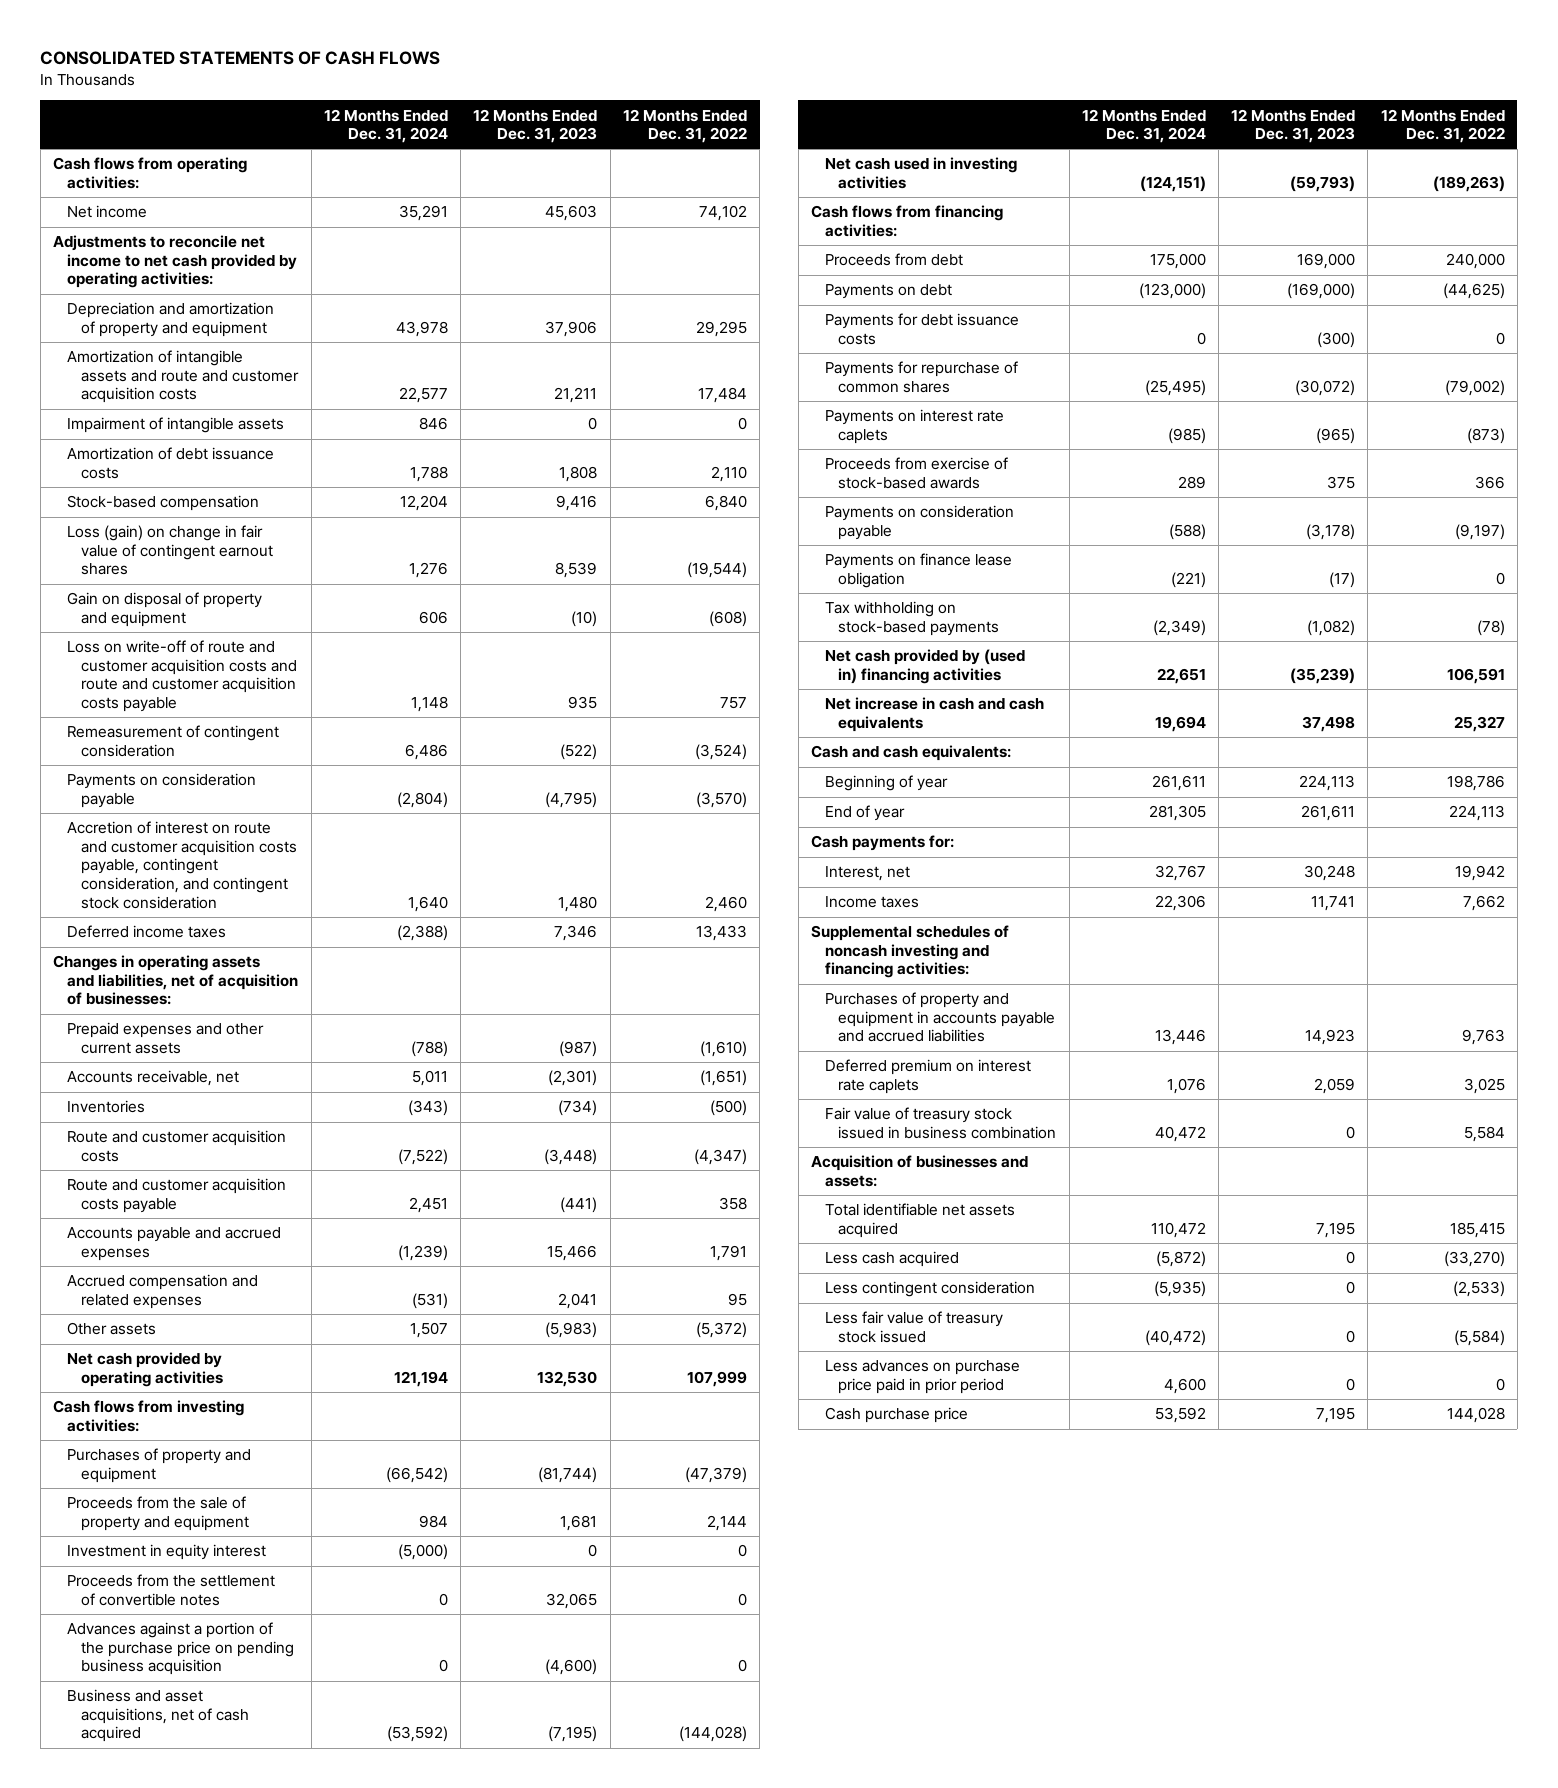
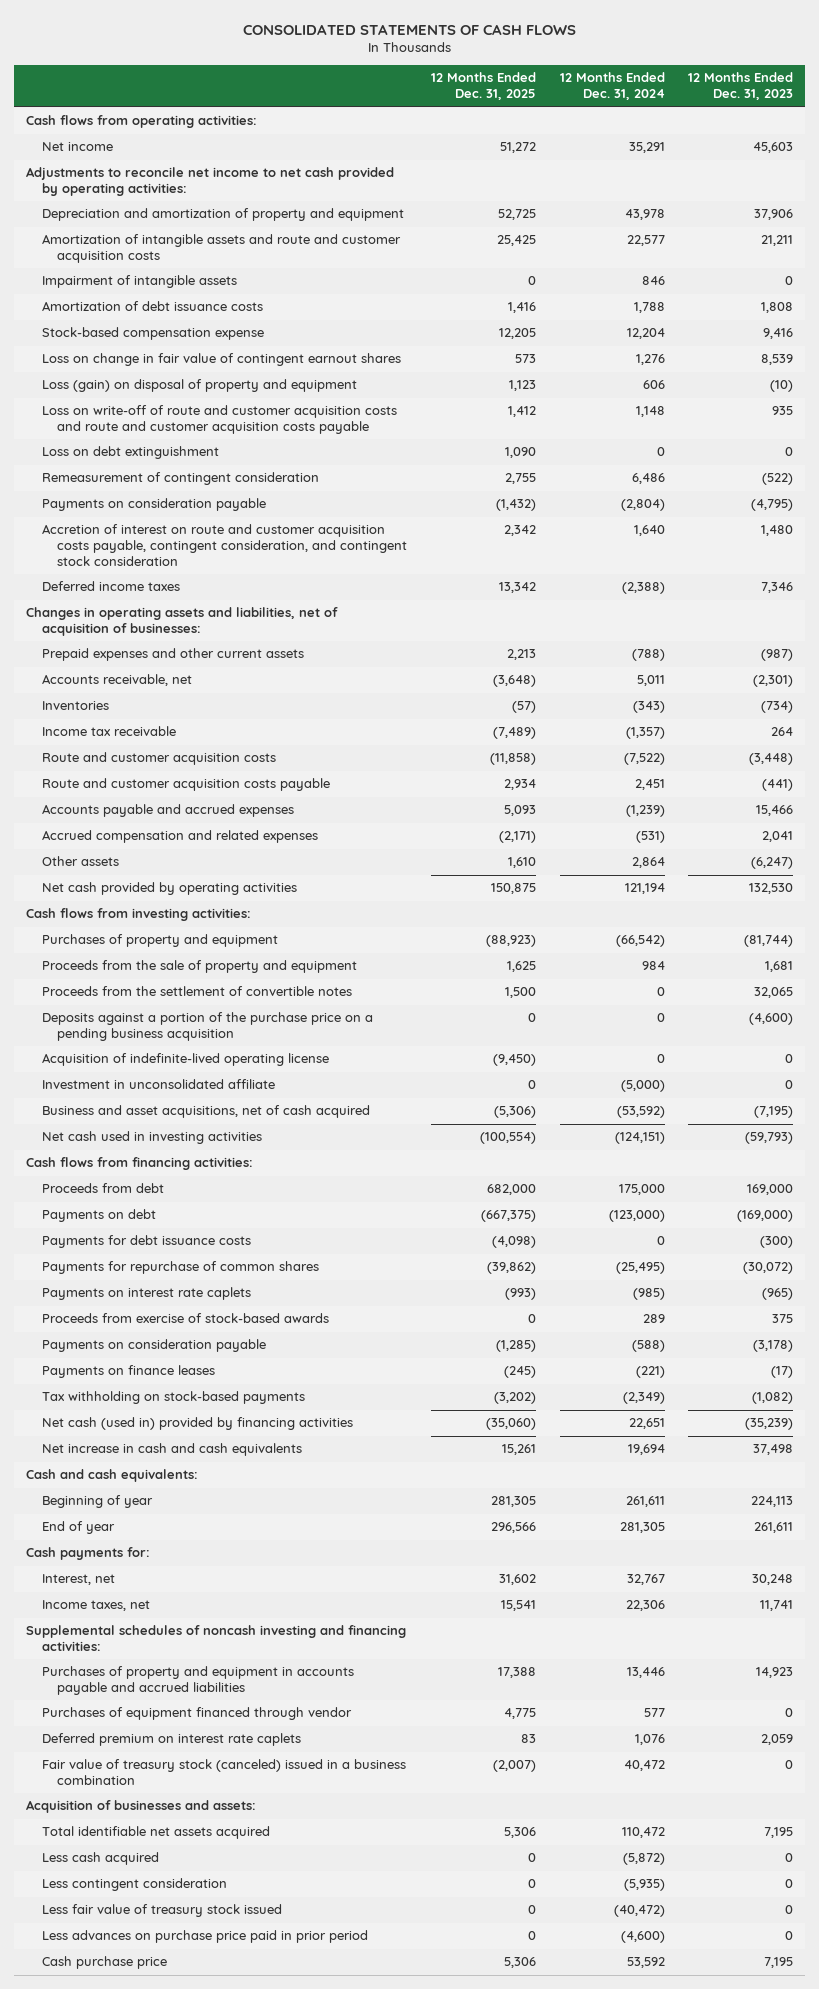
- | 12 Months Ended Dec. 31, 2024 | 12 Months Ended Dec. 31, 2023 | 12 Months Ended Dec. 31, 2022
+ | 12 Months Ended Dec. 31, 2025 | 12 Months Ended Dec. 31, 2024 | 12 Months Ended Dec. 31, 2023
- Stock-based compensation | 12,204 | 9,416 | 6,840
- Loss (gain) on change in fair value of contingent earnout shares | 1,276 | 8,539 | (19,544)
- Gain on disposal of property and equipment | 606 | (10) | (608)
+ Stock-based compensation expense | 12,205 | 12,204 | 9,416
+ Loss on change in fair value of contingent earnout shares | 573 | 1,276 | 8,539
+ Loss (gain) on disposal of property and equipment | 1,123 | 606 | (10)
+ Loss on debt extinguishment | 1,090 | 0 | 0
+ Income tax receivable | (7,489) | (1,357) | 264
- Other assets | 1,507 | (5,983) | (5,372)
+ Other assets | 1,610 | 2,864 | (6,247)
- Investment in equity interest | (5,000) | 0 | 0
- Advances against a portion of the purchase price on pending business acquisition | 0 | (4,600) | 0
+ Deposits against a portion of the purchase price on a pending business acquisition | 0 | 0 | (4,600)
+ Acquisition of indefinite-lived operating license | (9,450) | 0 | 0
+ Investment in unconsolidated affiliate | 0 | (5,000) | 0
- Payments on finance lease obligation | (221) | (17) | 0
+ Payments on finance leases | (245) | (221) | (17)
- Net cash provided by (used in) financing activities | 22,651 | (35,239) | 106,591
+ Net cash (used in) provided by financing activities | (35,060) | 22,651 | (35,239)
- Income taxes | 22,306 | 11,741 | 7,662
+ Income taxes, net | 15,541 | 22,306 | 11,741
+ Purchases of equipment financed through vendor | 4,775 | 577 | 0
- Fair value of treasury stock issued in business combination | 40,472 | 0 | 5,584
+ Fair value of treasury stock (canceled) issued in a business combination | (2,007) | 40,472 | 0
- Less advances on purchase price paid in prior period | 4,600 | 0 | 0
+ Less advances on purchase price paid in prior period | 0 | (4,600) | 0

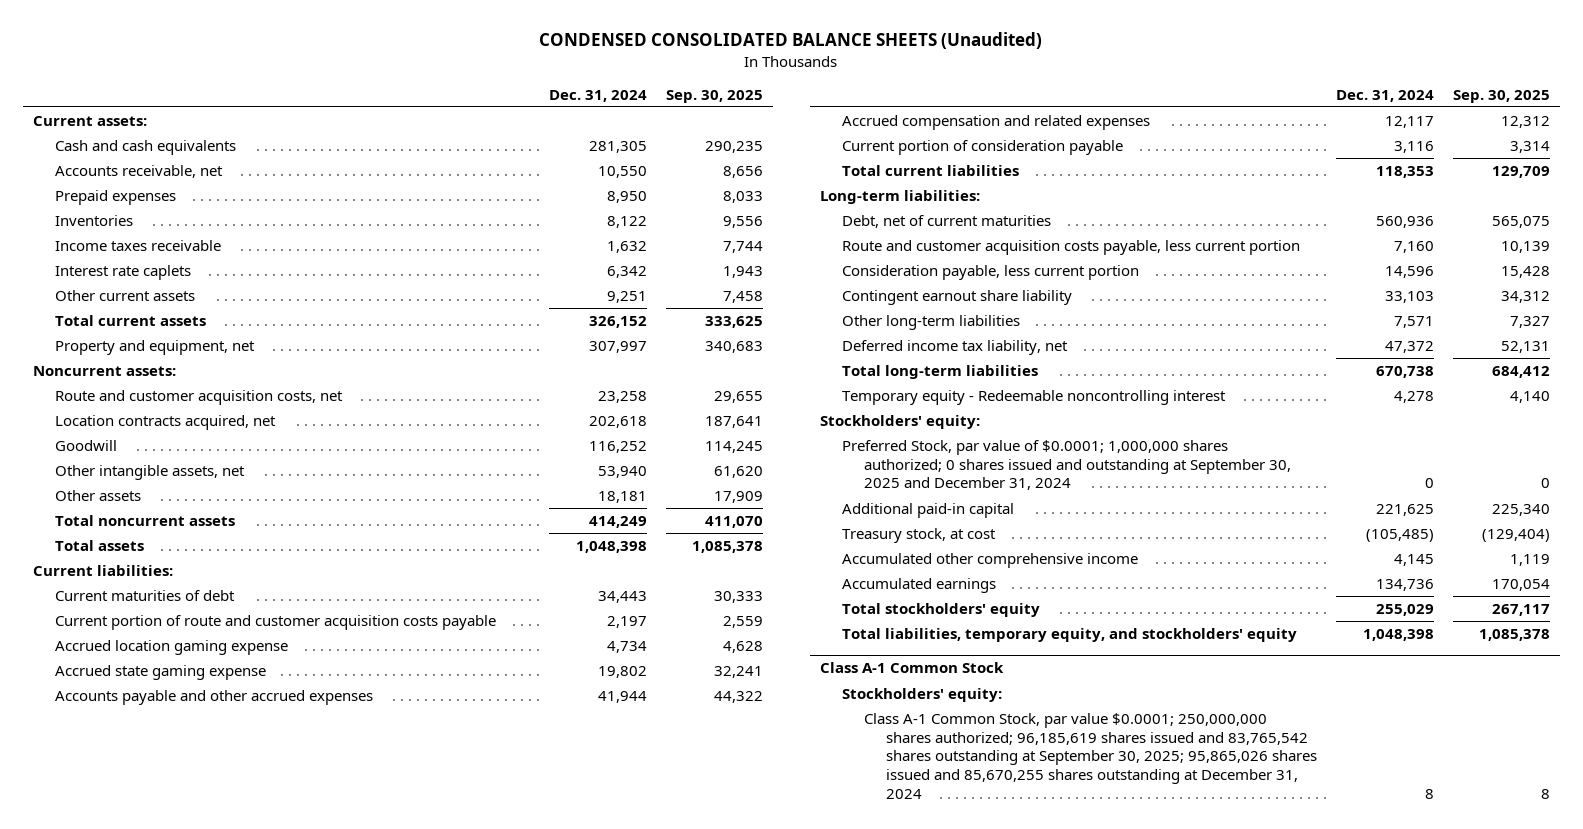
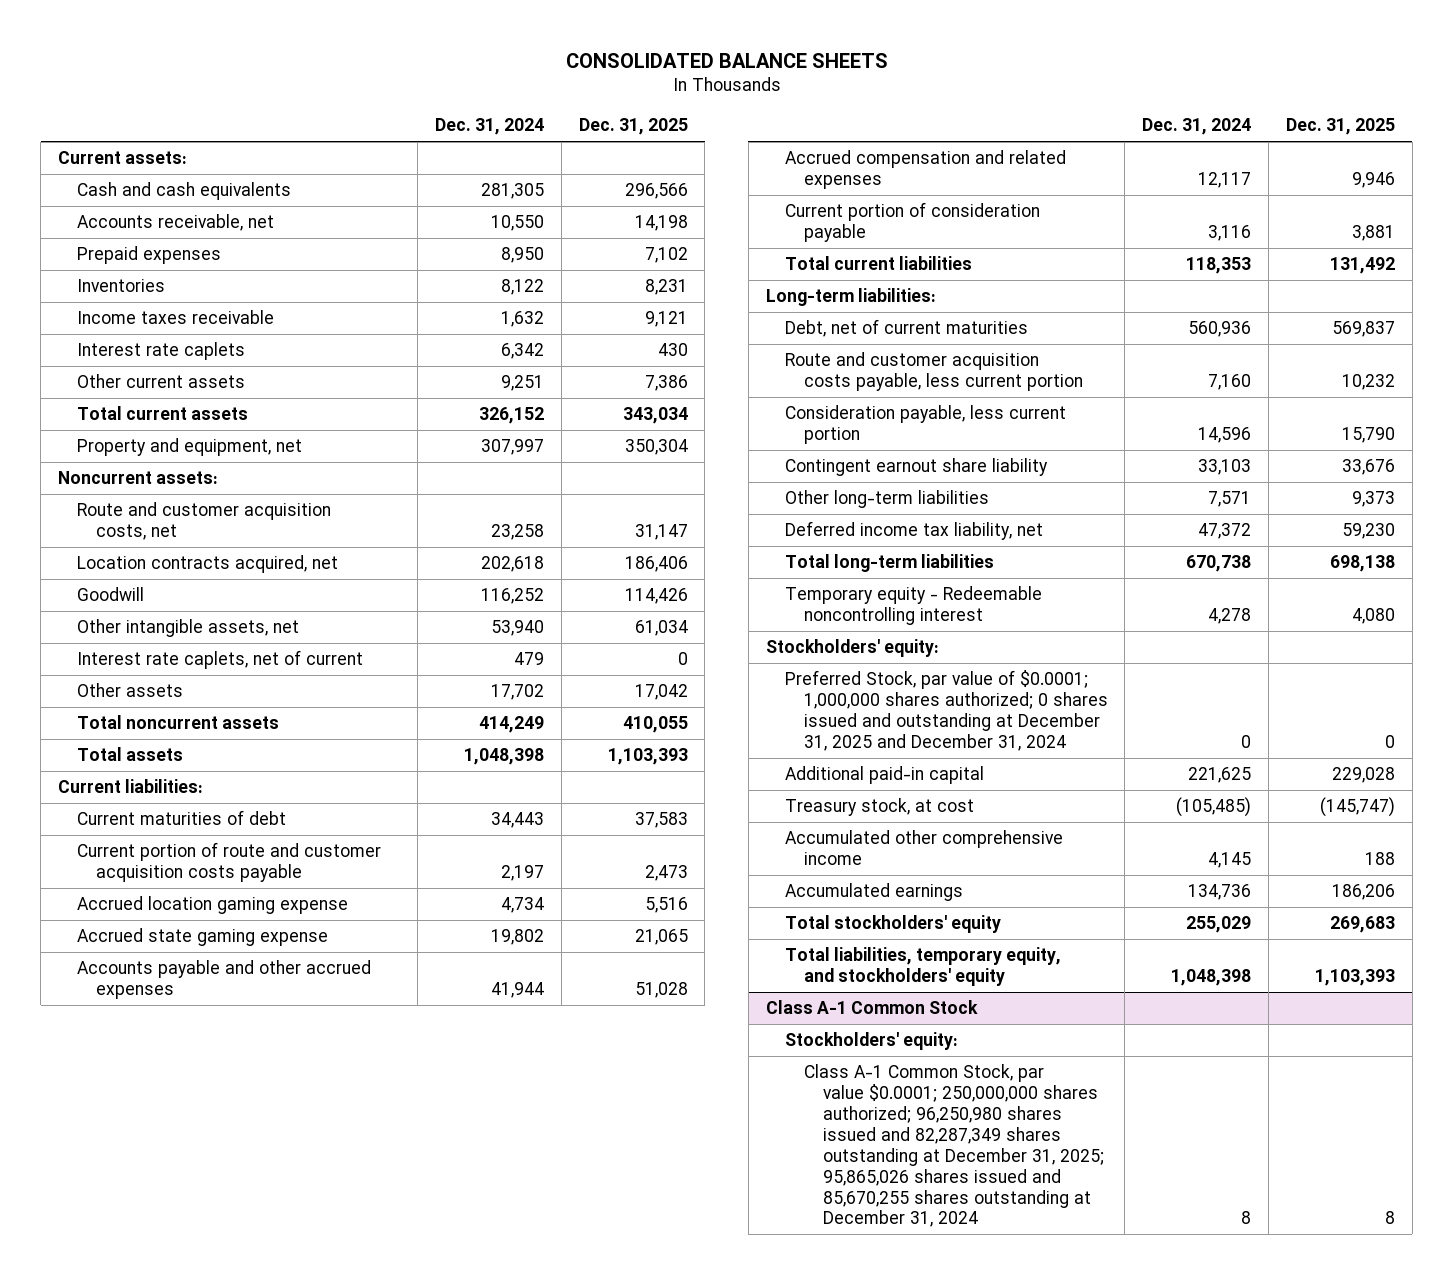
- CONDENSED CONSOLIDATED BALANCE SHEETS (Unaudited)
+ CONSOLIDATED BALANCE SHEETS
- | Dec. 31, 2024 | Sep. 30, 2025
+ | Dec. 31, 2024 | Dec. 31, 2025
- Other assets | 18,181 | 17,909
+ Interest rate caplets, net of current | 479 | 0
+ Other assets | 17,702 | 17,042
- Preferred Stock, par value of $0.0001; 1,000,000 shares authorized; 0 shares issued and outstanding at September 30, 2025 and December 31, 2024 | 0 | 0
+ Preferred Stock, par value of $0.0001; 1,000,000 shares authorized; 0 shares issued and outstanding at December 31, 2025 and December 31, 2024 | 0 | 0
@ Class A-1 Common Stock
- Class A-1 Common Stock, par value $0.0001; 250,000,000 shares authorized; 96,185,619 shares issued and 83,765,542 shares outstanding at September 30, 2025; 95,865,026 shares issued and 85,670,255 shares outstanding at December 31, 2024 | 8 | 8
+ Class A-1 Common Stock, par value $0.0001; 250,000,000 shares authorized; 96,250,980 shares issued and 82,287,349 shares outstanding at December 31, 2025; 95,865,026 shares issued and 85,670,255 shares outstanding at December 31, 2024 | 8 | 8

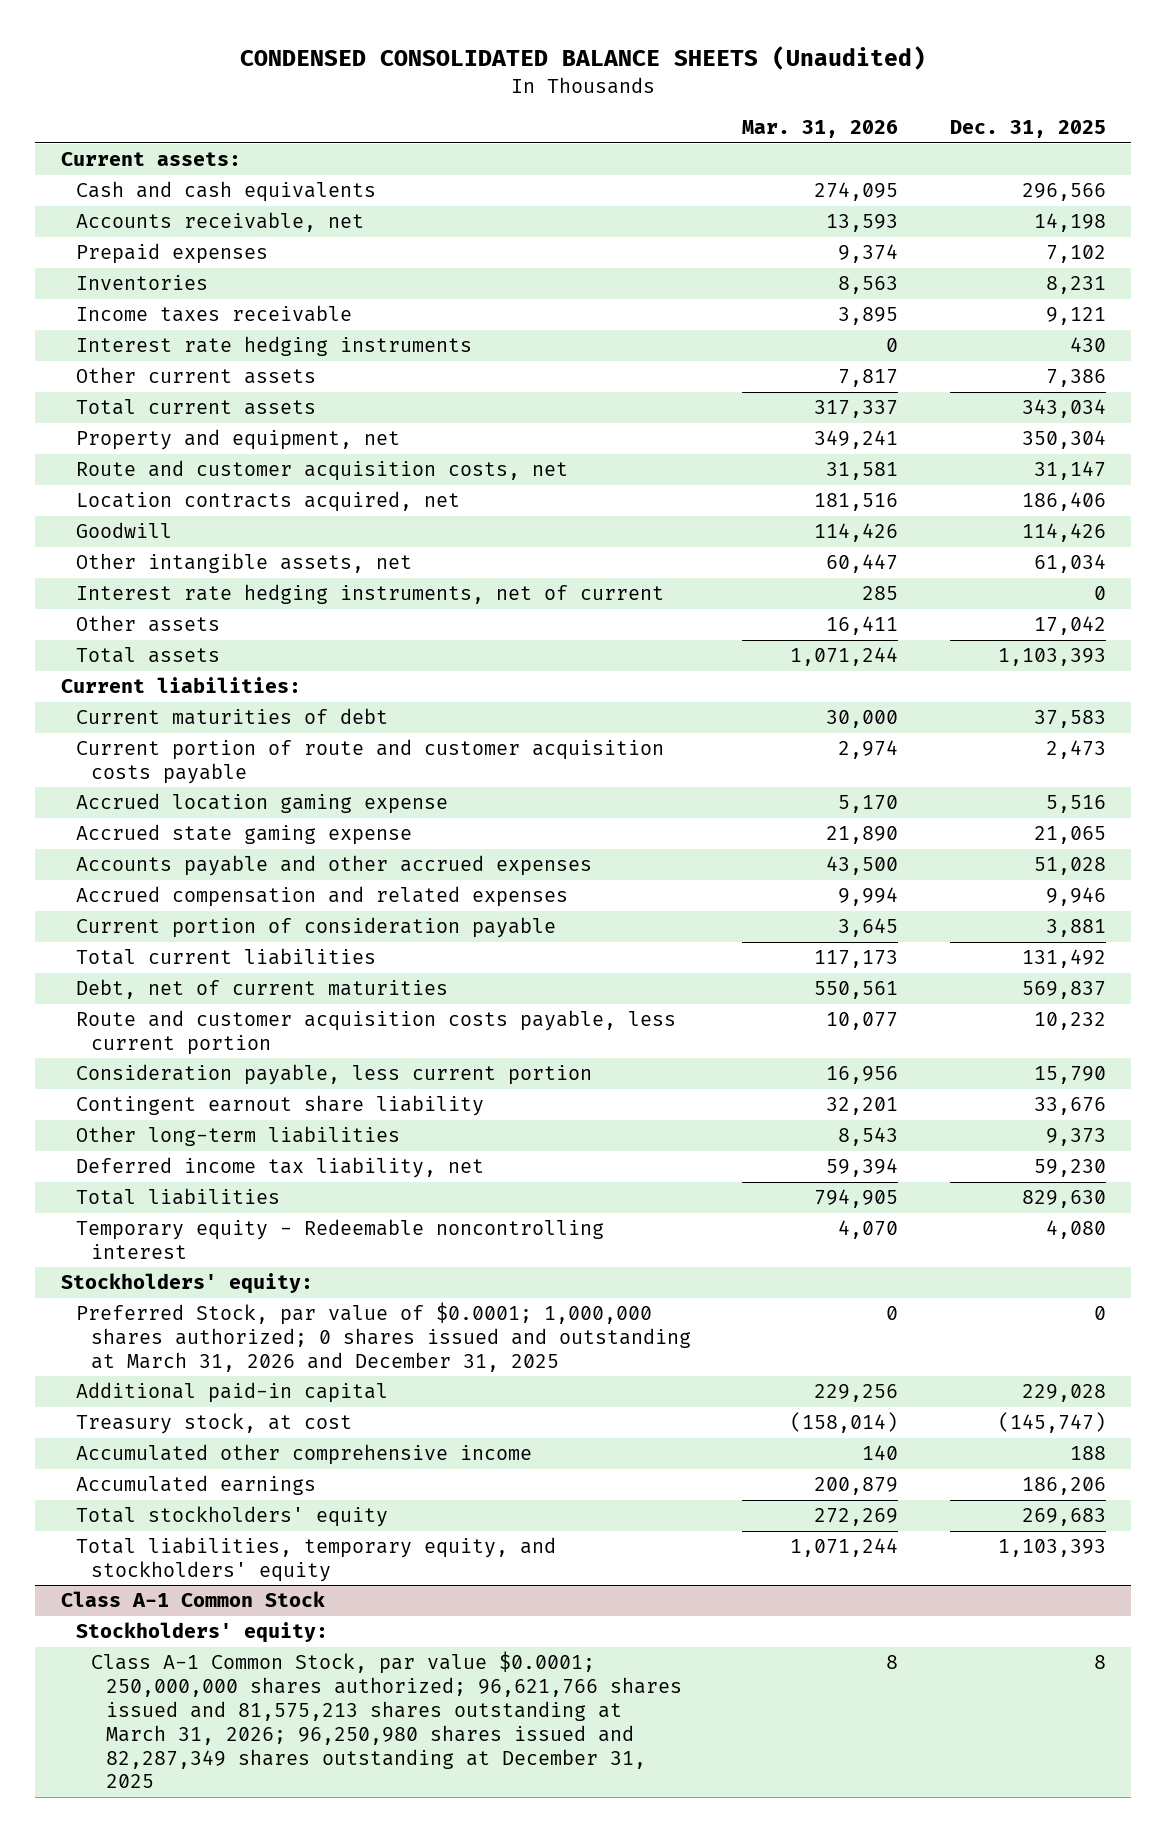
- CONSOLIDATED BALANCE SHEETS
+ CONDENSED CONSOLIDATED BALANCE SHEETS (Unaudited)
- | Dec. 31, 2024 | Dec. 31, 2025
+ | Mar. 31, 2026 | Dec. 31, 2025
- Interest rate caplets | 6,342 | 430
+ Interest rate hedging instruments | 0 | 430
- Noncurrent assets:
- Interest rate caplets, net of current | 479 | 0
+ Interest rate hedging instruments, net of current | 285 | 0
- Total noncurrent assets | 414,249 | 410,055
- Long-term liabilities:
- Total long-term liabilities | 670,738 | 698,138
+ Total liabilities | 794,905 | 829,630
- Preferred Stock, par value of $0.0001; 1,000,000 shares authorized; 0 shares issued and outstanding at December 31, 2025 and December 31, 2024 | 0 | 0
+ Preferred Stock, par value of $0.0001; 1,000,000 shares authorized; 0 shares issued and outstanding at March 31, 2026 and December 31, 2025 | 0 | 0
@ Class A-1 Common Stock
- Class A-1 Common Stock, par value $0.0001; 250,000,000 shares authorized; 96,250,980 shares issued and 82,287,349 shares outstanding at December 31, 2025; 95,865,026 shares issued and 85,670,255 shares outstanding at December 31, 2024 | 8 | 8
+ Class A-1 Common Stock, par value $0.0001; 250,000,000 shares authorized; 96,621,766 shares issued and 81,575,213 shares outstanding at March 31, 2026; 96,250,980 shares issued and 82,287,349 shares outstanding at December 31, 2025 | 8 | 8

